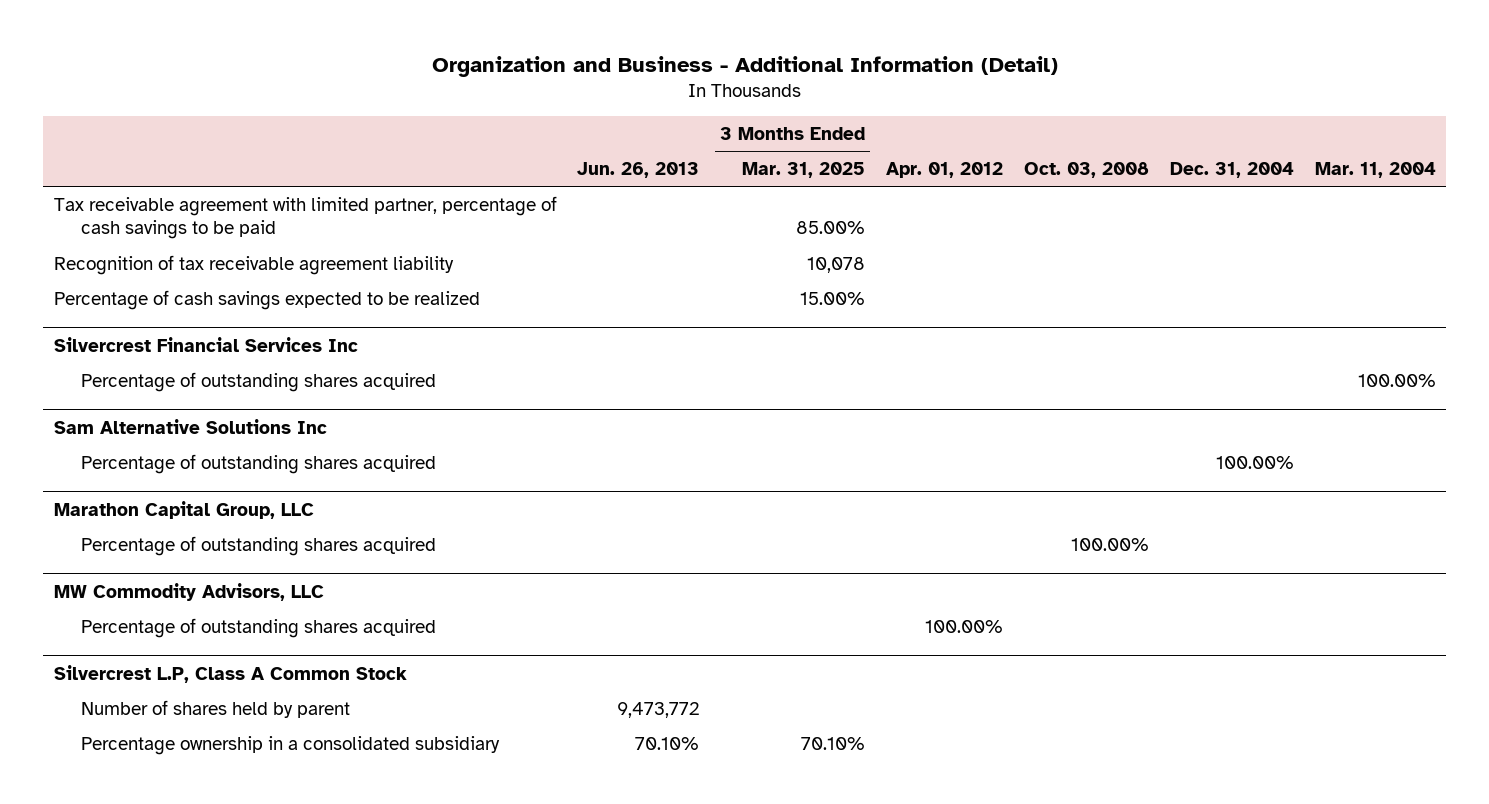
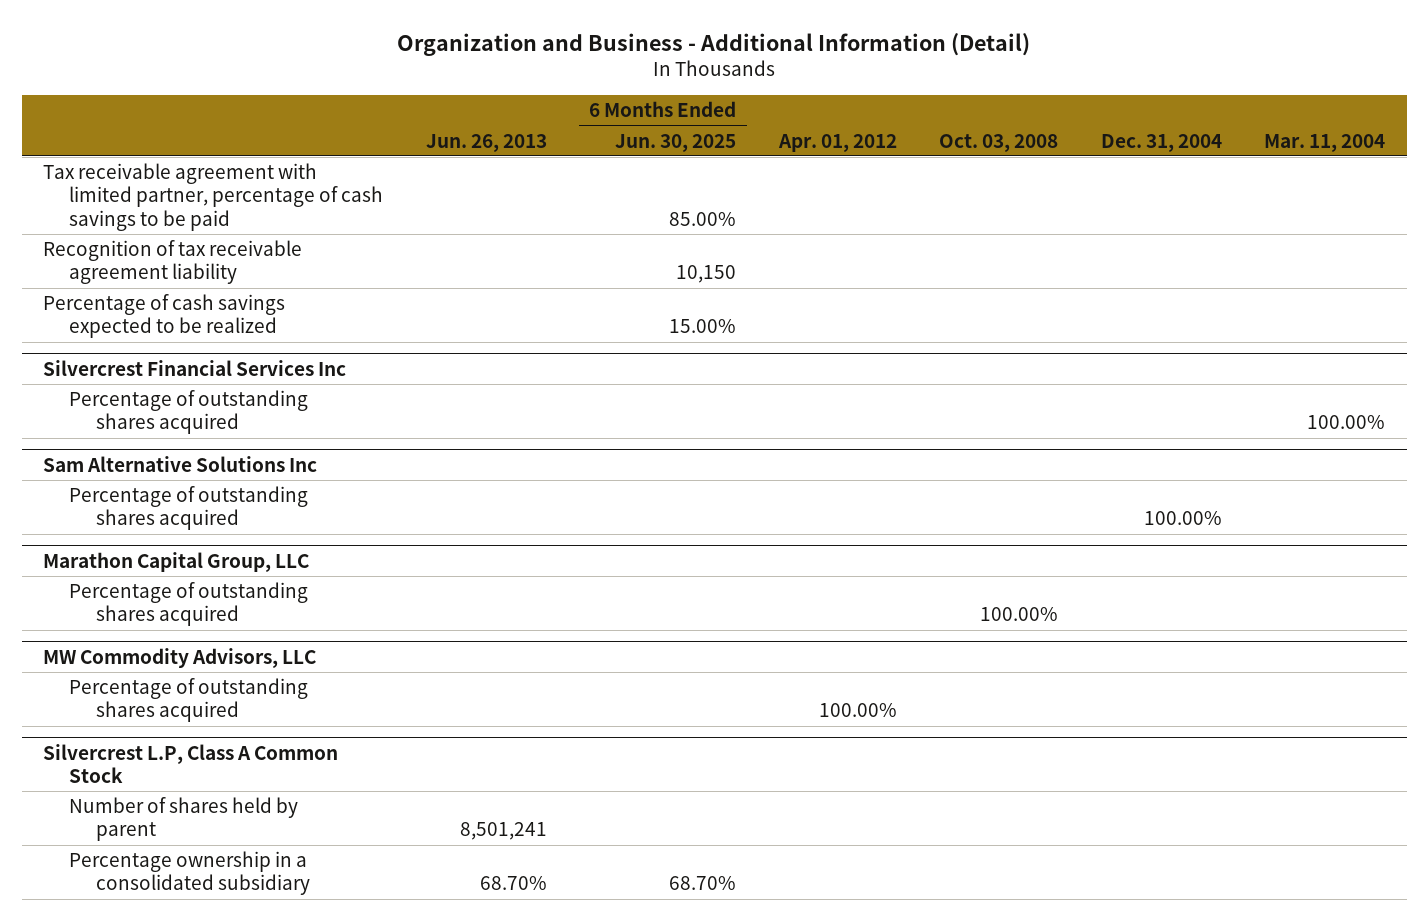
- | Jun. 26, 2013 | 3 Months Ended Mar. 31, 2025 | Apr. 01, 2012 | Oct. 03, 2008 | Dec. 31, 2004 | Mar. 11, 2004
+ | Jun. 26, 2013 | 6 Months Ended Jun. 30, 2025 | Apr. 01, 2012 | Oct. 03, 2008 | Dec. 31, 2004 | Mar. 11, 2004
@ Silvercrest L.P, Class A Common Stock
- Number of shares held by parent | 9,473,772 | | | | |
- Percentage ownership in a consolidated subsidiary | 70.10% | 70.10% | | | |
+ Number of shares held by parent | 8,501,241 | | | | |
+ Percentage ownership in a consolidated subsidiary | 68.70% | 68.70% | | | |

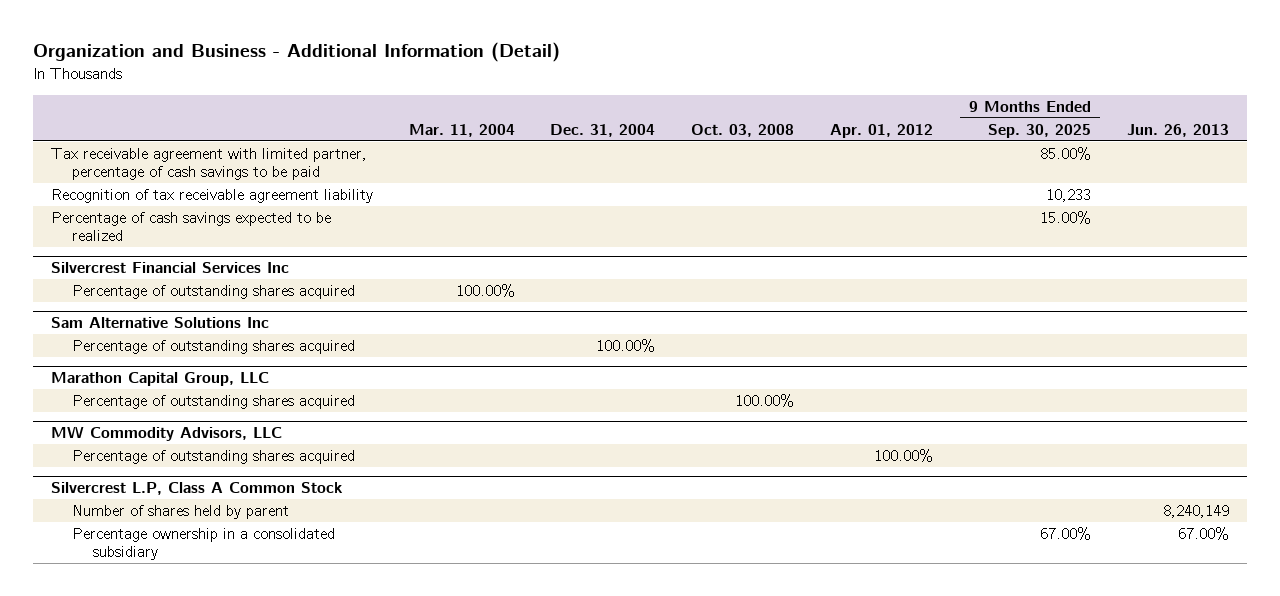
- | Jun. 26, 2013 | 6 Months Ended Jun. 30, 2025 | Apr. 01, 2012 | Oct. 03, 2008 | Dec. 31, 2004 | Mar. 11, 2004
+ | Mar. 11, 2004 | Dec. 31, 2004 | Oct. 03, 2008 | Apr. 01, 2012 | 9 Months Ended Sep. 30, 2025 | Jun. 26, 2013
@ Silvercrest L.P, Class A Common Stock
- Number of shares held by parent | 8,501,241 | | | | |
- Percentage ownership in a consolidated subsidiary | 68.70% | 68.70% | | | |
+ Number of shares held by parent | | | | | | 8,240,149
+ Percentage ownership in a consolidated subsidiary | | | | | 67.00% | 67.00%

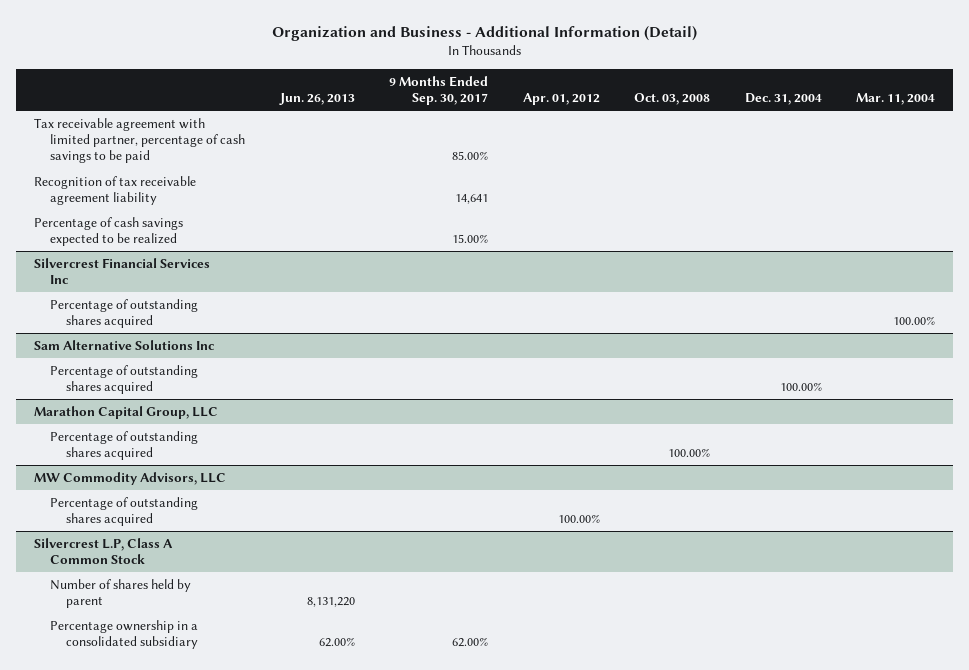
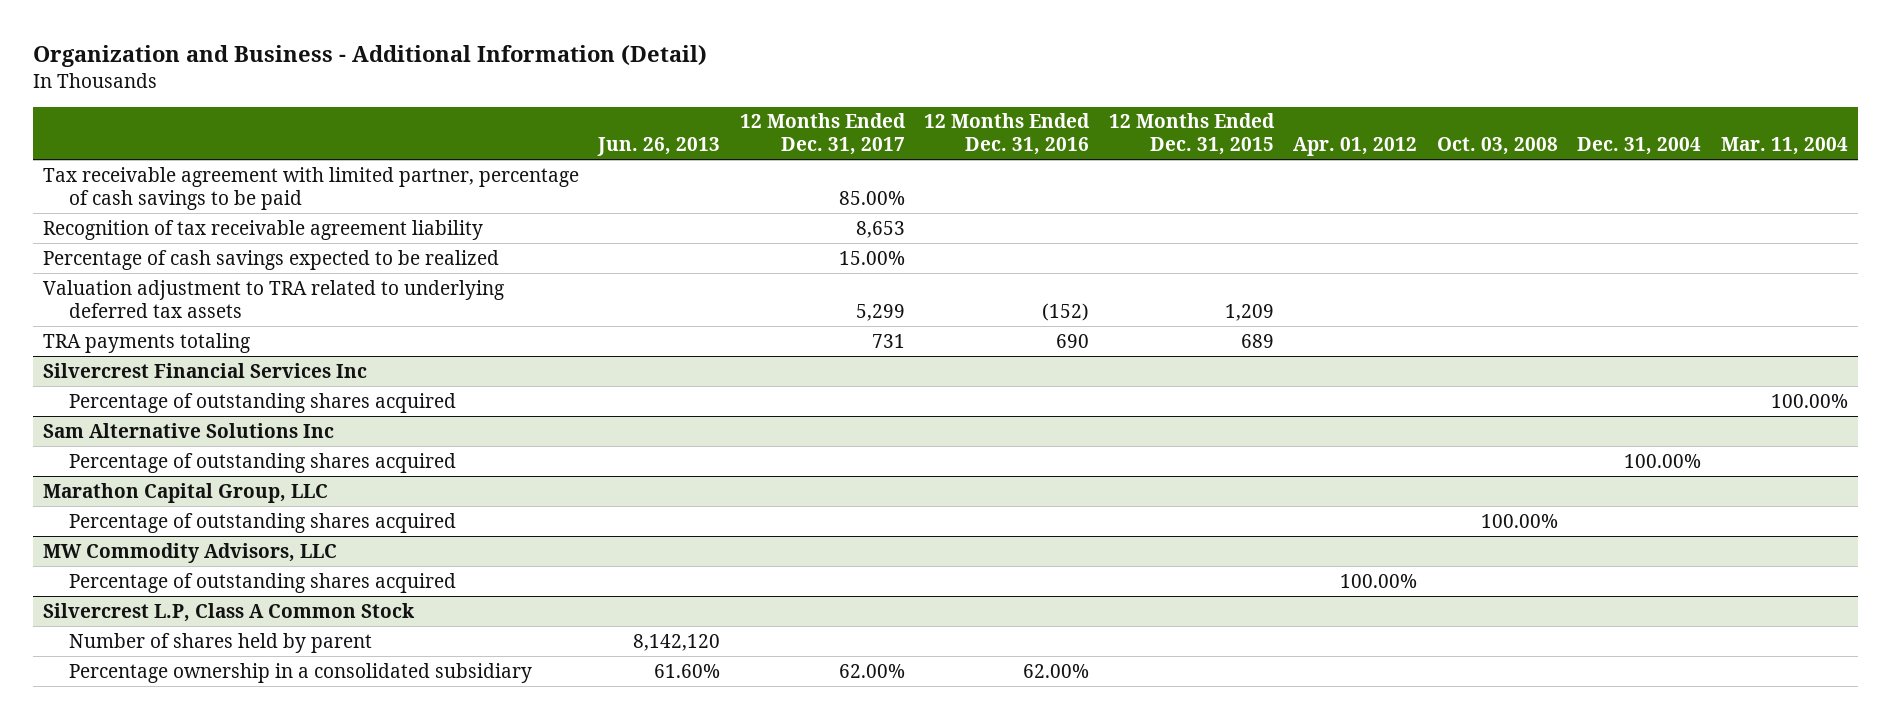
- | Jun. 26, 2013 | 9 Months Ended Sep. 30, 2017 | Apr. 01, 2012 | Oct. 03, 2008 | Dec. 31, 2004 | Mar. 11, 2004
+ | Jun. 26, 2013 | 12 Months Ended Dec. 31, 2017 | 12 Months Ended Dec. 31, 2016 | 12 Months Ended Dec. 31, 2015 | Apr. 01, 2012 | Oct. 03, 2008 | Dec. 31, 2004 | Mar. 11, 2004
+ Valuation adjustment to TRA related to underlying deferred tax assets | | 5,299 | (152) | 1,209 | | | |
+ TRA payments totaling | | 731 | 690 | 689 | | | |
@ Silvercrest L.P, Class A Common Stock
- Number of shares held by parent | 8,131,220 | | | | |
- Percentage ownership in a consolidated subsidiary | 62.00% | 62.00% | | | |
+ Number of shares held by parent | 8,142,120 | | | | | | |
+ Percentage ownership in a consolidated subsidiary | 61.60% | 62.00% | 62.00% | | | | |

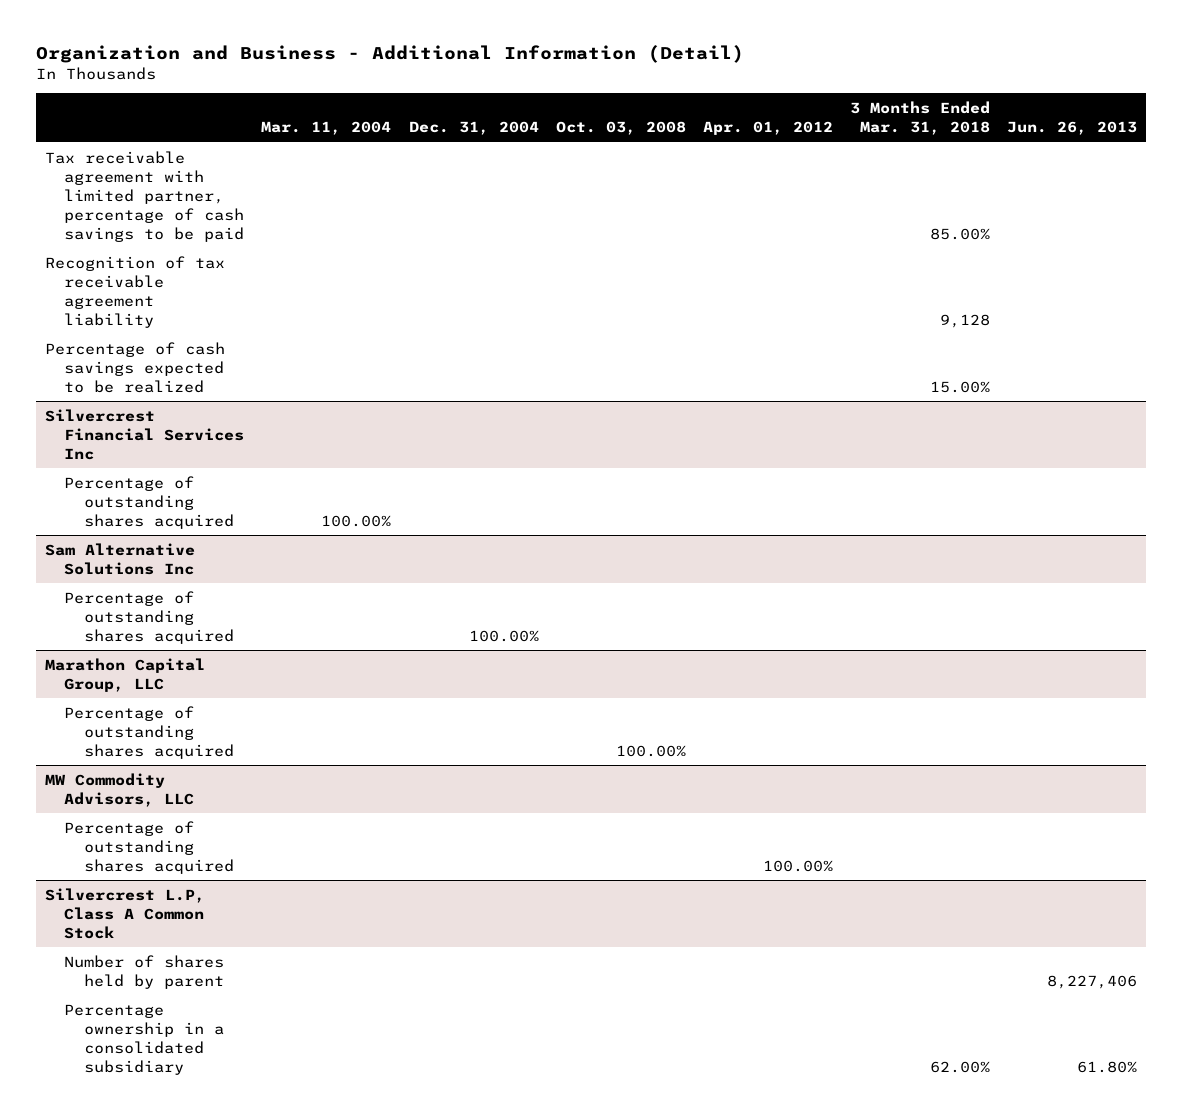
- | Jun. 26, 2013 | 12 Months Ended Dec. 31, 2017 | 12 Months Ended Dec. 31, 2016 | 12 Months Ended Dec. 31, 2015 | Apr. 01, 2012 | Oct. 03, 2008 | Dec. 31, 2004 | Mar. 11, 2004
+ | Mar. 11, 2004 | Dec. 31, 2004 | Oct. 03, 2008 | Apr. 01, 2012 | 3 Months Ended Mar. 31, 2018 | Jun. 26, 2013
- Valuation adjustment to TRA related to underlying deferred tax assets | | 5,299 | (152) | 1,209 | | | |
- TRA payments totaling | | 731 | 690 | 689 | | | |
@ Silvercrest L.P, Class A Common Stock
- Number of shares held by parent | 8,142,120 | | | | | | |
- Percentage ownership in a consolidated subsidiary | 61.60% | 62.00% | 62.00% | | | | |
+ Number of shares held by parent | | | | | | 8,227,406
+ Percentage ownership in a consolidated subsidiary | | | | | 62.00% | 61.80%

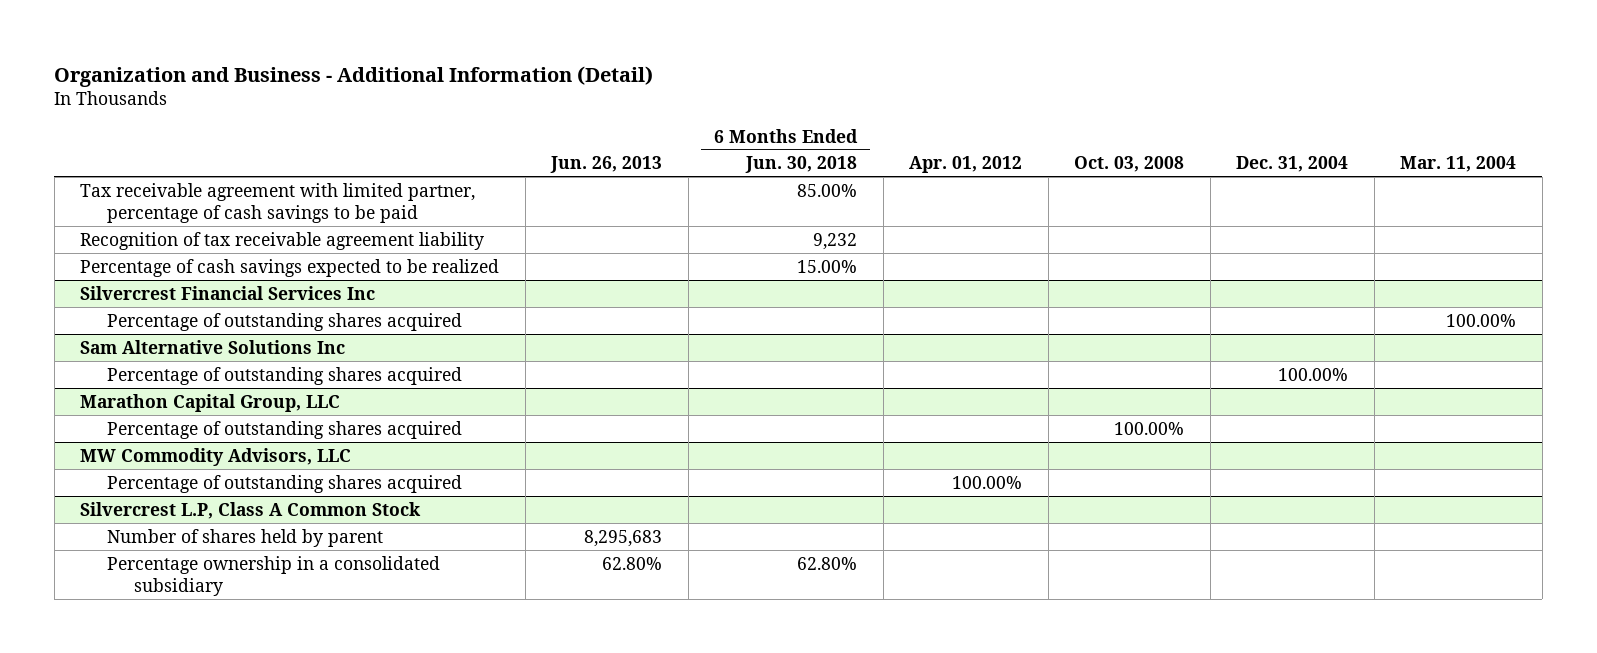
- | Mar. 11, 2004 | Dec. 31, 2004 | Oct. 03, 2008 | Apr. 01, 2012 | 3 Months Ended Mar. 31, 2018 | Jun. 26, 2013
+ | Jun. 26, 2013 | 6 Months Ended Jun. 30, 2018 | Apr. 01, 2012 | Oct. 03, 2008 | Dec. 31, 2004 | Mar. 11, 2004
@ Silvercrest L.P, Class A Common Stock
- Number of shares held by parent | | | | | | 8,227,406
- Percentage ownership in a consolidated subsidiary | | | | | 62.00% | 61.80%
+ Number of shares held by parent | 8,295,683 | | | | |
+ Percentage ownership in a consolidated subsidiary | 62.80% | 62.80% | | | |

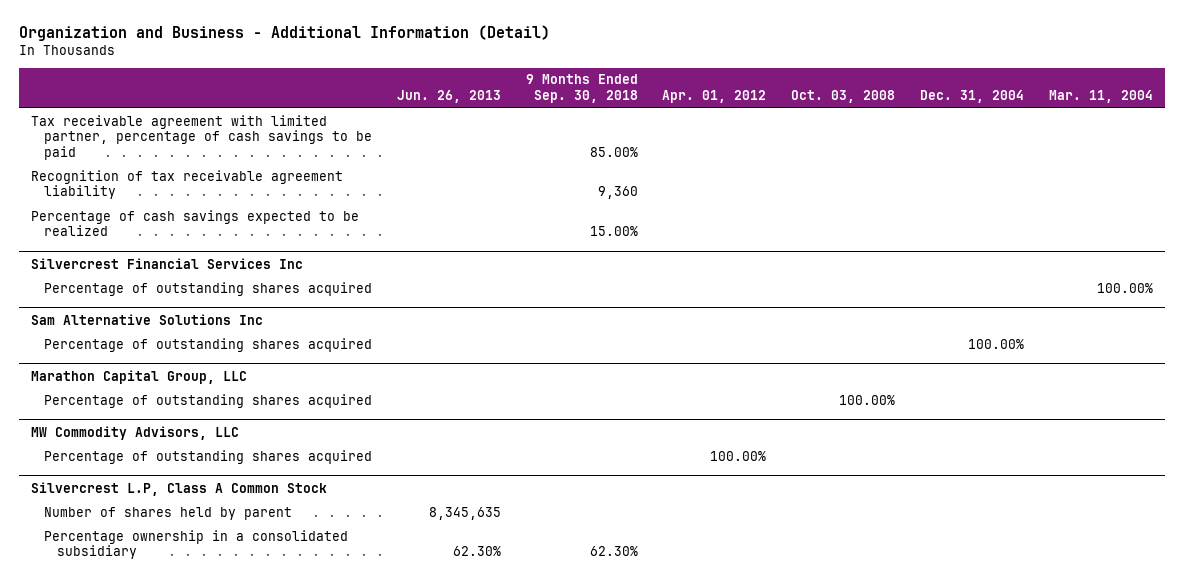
- | Jun. 26, 2013 | 6 Months Ended Jun. 30, 2018 | Apr. 01, 2012 | Oct. 03, 2008 | Dec. 31, 2004 | Mar. 11, 2004
+ | Jun. 26, 2013 | 9 Months Ended Sep. 30, 2018 | Apr. 01, 2012 | Oct. 03, 2008 | Dec. 31, 2004 | Mar. 11, 2004
@ Silvercrest L.P, Class A Common Stock
- Number of shares held by parent | 8,295,683 | | | | |
- Percentage ownership in a consolidated subsidiary | 62.80% | 62.80% | | | |
+ Number of shares held by parent | 8,345,635 | | | | |
+ Percentage ownership in a consolidated subsidiary | 62.30% | 62.30% | | | |

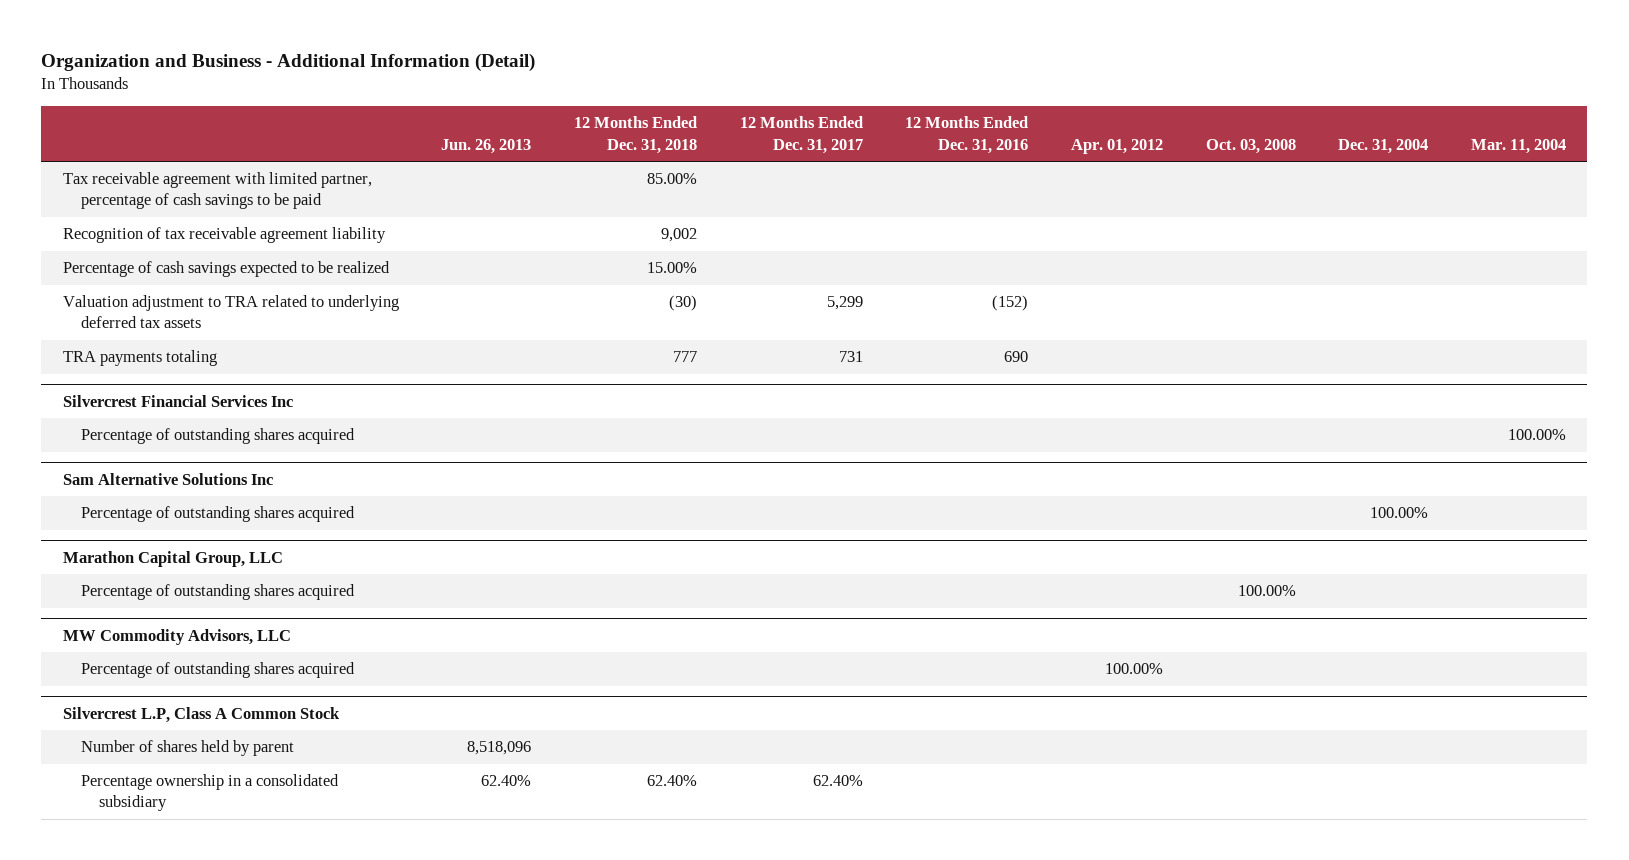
- | Jun. 26, 2013 | 9 Months Ended Sep. 30, 2018 | Apr. 01, 2012 | Oct. 03, 2008 | Dec. 31, 2004 | Mar. 11, 2004
+ | Jun. 26, 2013 | 12 Months Ended Dec. 31, 2018 | 12 Months Ended Dec. 31, 2017 | 12 Months Ended Dec. 31, 2016 | Apr. 01, 2012 | Oct. 03, 2008 | Dec. 31, 2004 | Mar. 11, 2004
+ Valuation adjustment to TRA related to underlying deferred tax assets | | (30) | 5,299 | (152) | | | |
+ TRA payments totaling | | 777 | 731 | 690 | | | |
@ Silvercrest L.P, Class A Common Stock
- Number of shares held by parent | 8,345,635 | | | | |
- Percentage ownership in a consolidated subsidiary | 62.30% | 62.30% | | | |
+ Number of shares held by parent | 8,518,096 | | | | | | |
+ Percentage ownership in a consolidated subsidiary | 62.40% | 62.40% | 62.40% | | | | |

